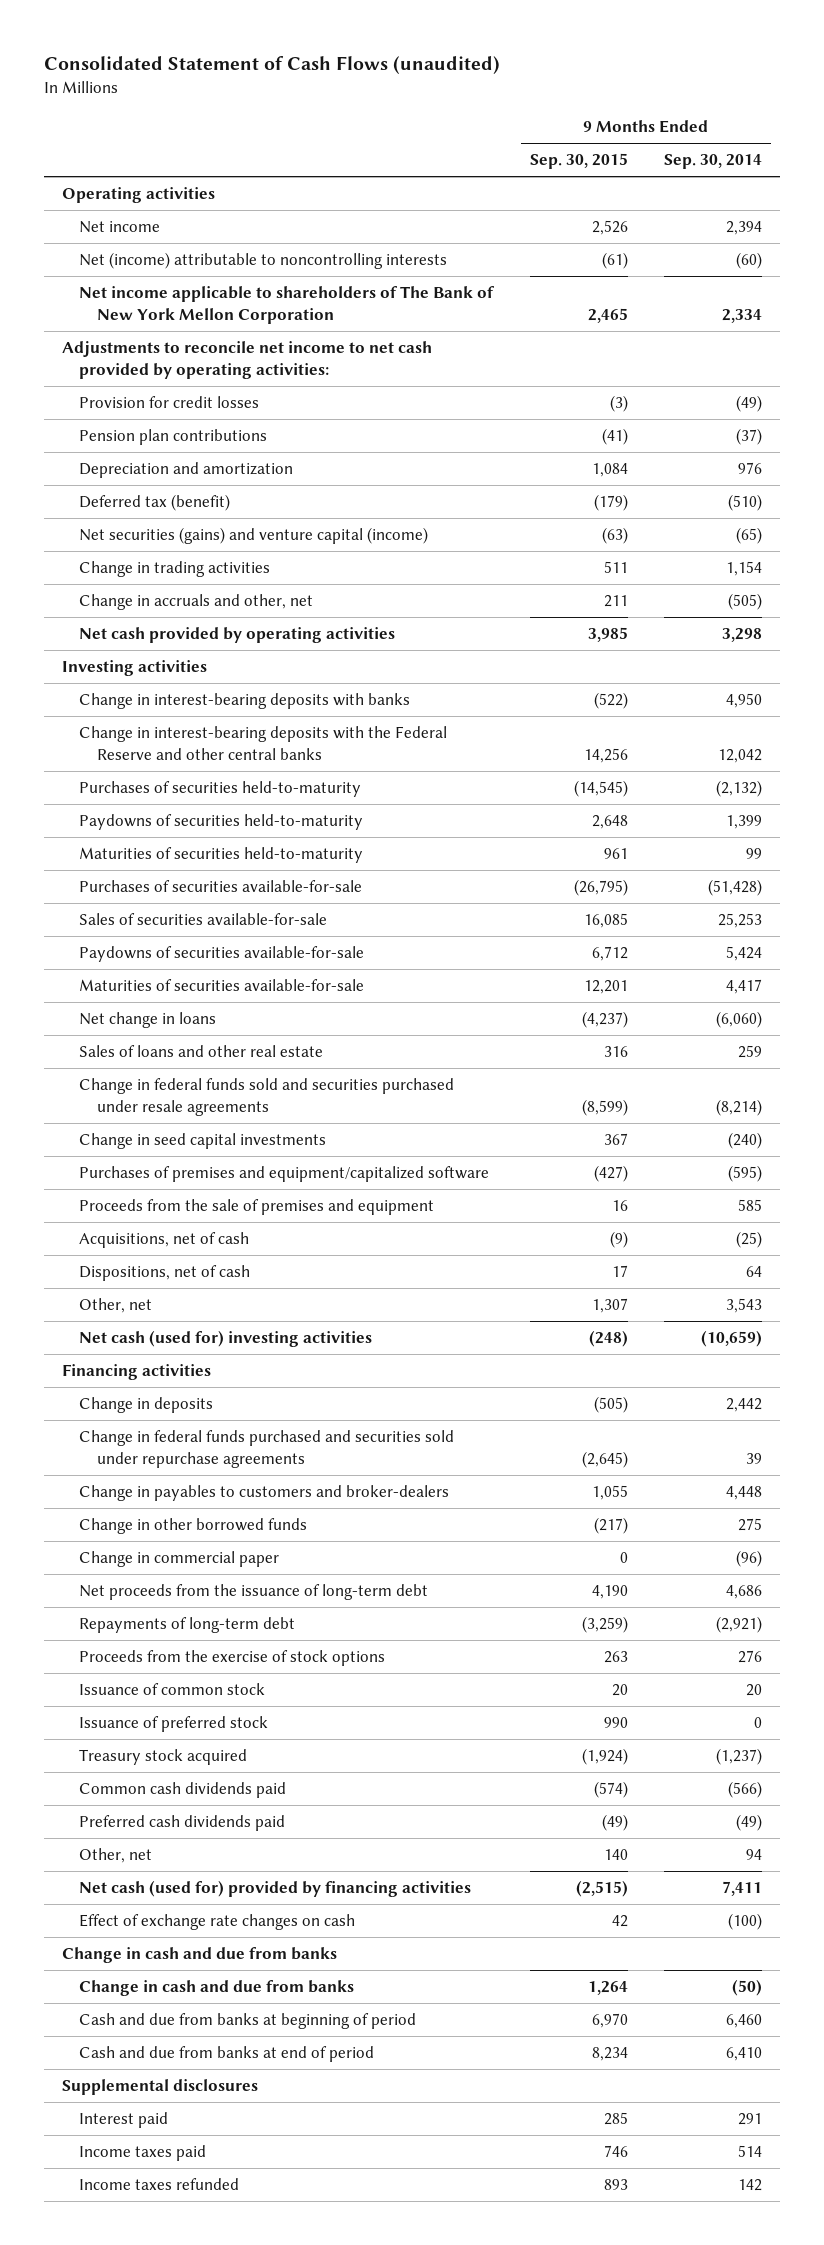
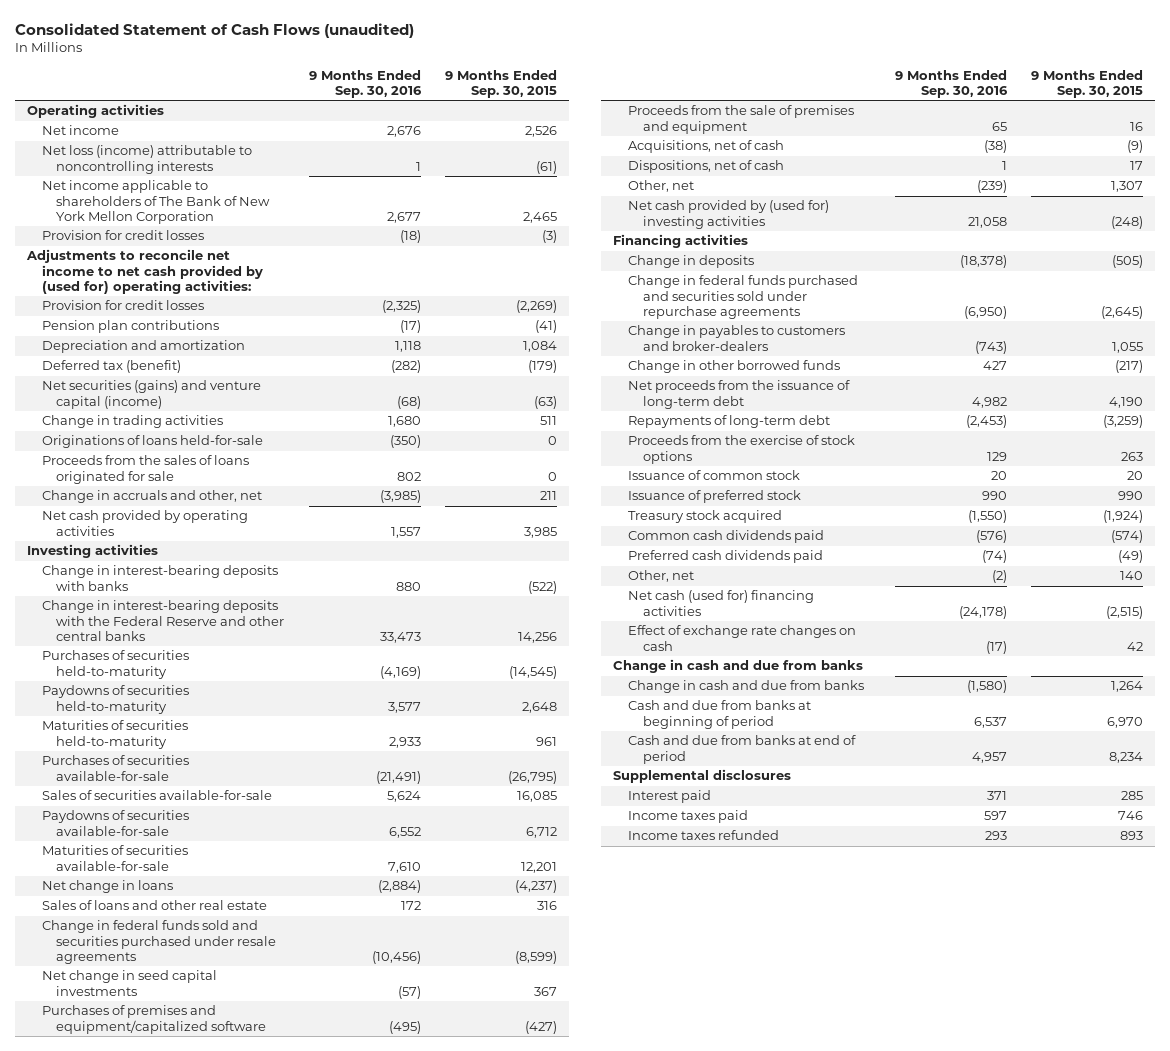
- | 9 Months Ended Sep. 30, 2015 | 9 Months Ended Sep. 30, 2014
+ | 9 Months Ended Sep. 30, 2016 | 9 Months Ended Sep. 30, 2015
- Net (income) attributable to noncontrolling interests | (61) | (60)
+ Net loss (income) attributable to noncontrolling interests | 1 | (61)
- Adjustments to reconcile net income to net cash provided by operating activities:
+ Adjustments to reconcile net income to net cash provided by (used for) operating activities:
+ Provision for credit losses | (2,325) | (2,269)
+ Originations of loans held-for-sale | (350) | 0
+ Proceeds from the sales of loans originated for sale | 802 | 0
- Change in seed capital investments | 367 | (240)
+ Net change in seed capital investments | (57) | 367
- Net cash (used for) investing activities | (248) | (10,659)
+ Net cash provided by (used for) investing activities | 21,058 | (248)
- Change in commercial paper | 0 | (96)
- Net cash (used for) provided by financing activities | (2,515) | 7,411
+ Net cash (used for) financing activities | (24,178) | (2,515)

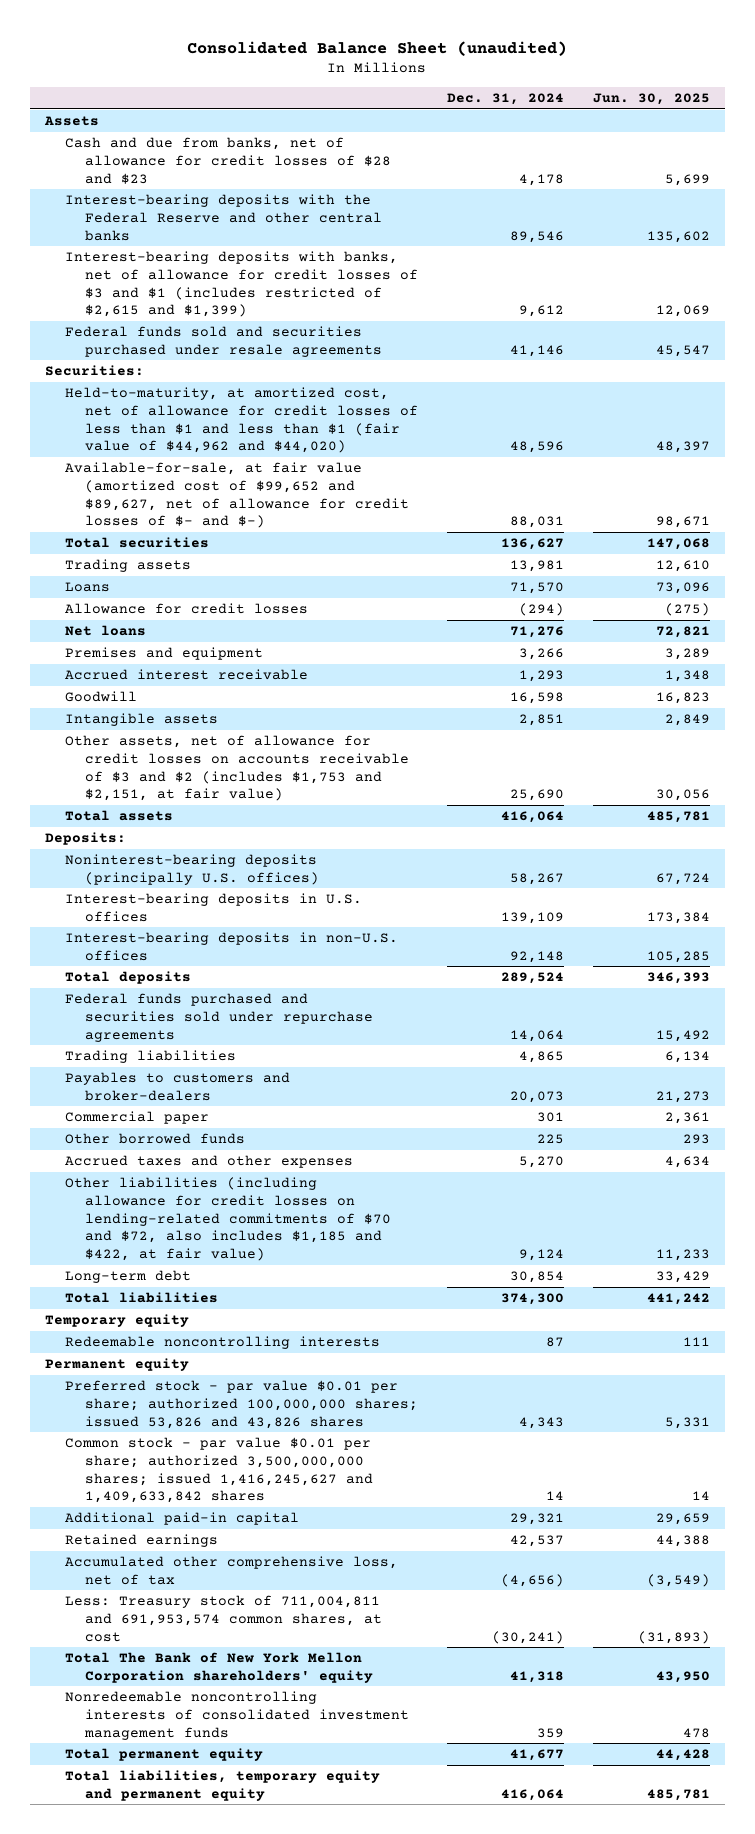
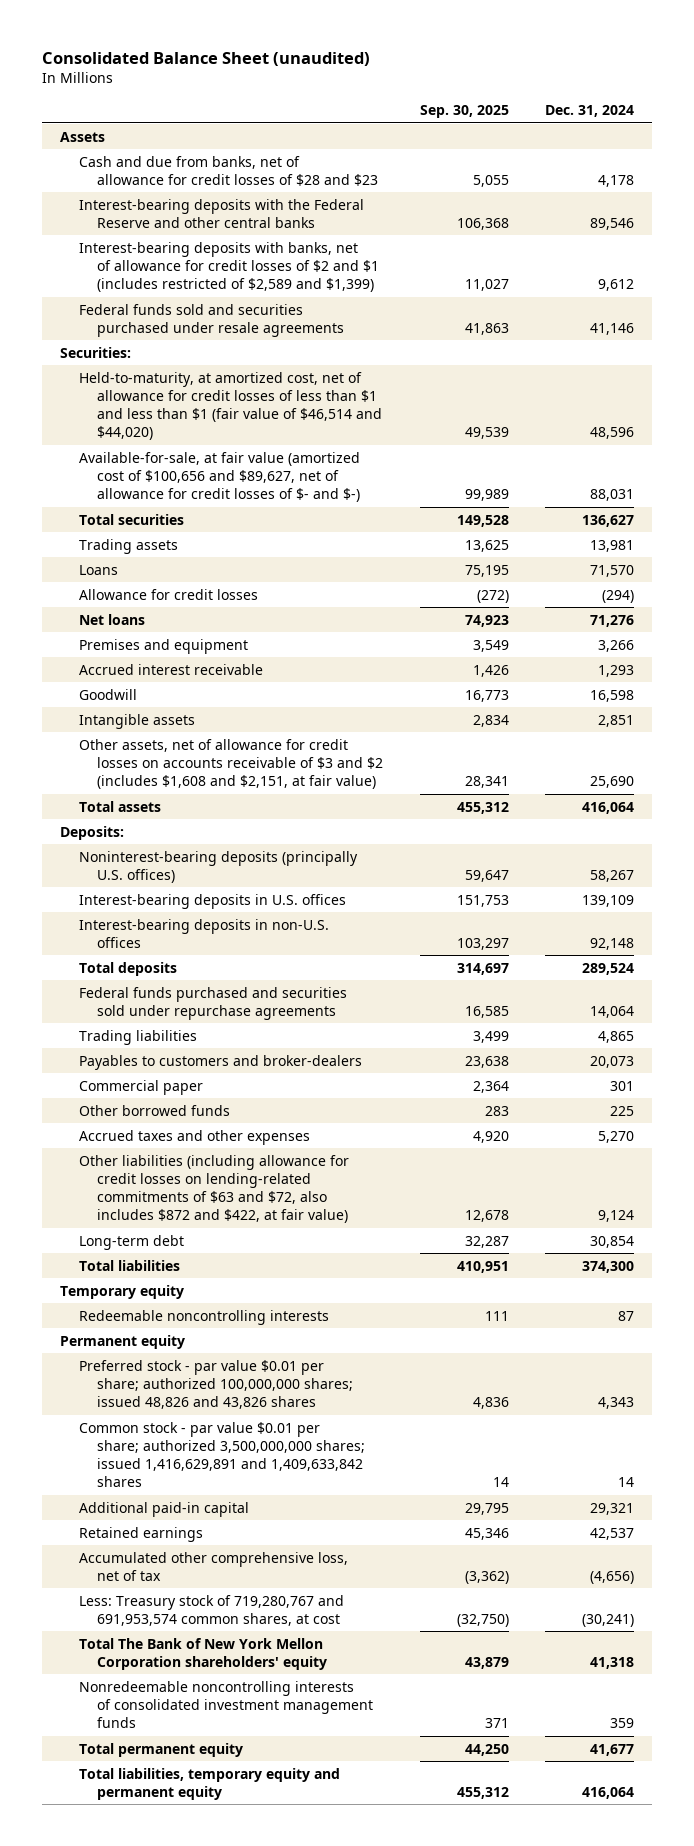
- | Dec. 31, 2024 | Jun. 30, 2025
+ | Sep. 30, 2025 | Dec. 31, 2024
- Interest-bearing deposits with banks, net of allowance for credit losses of $3 and $1 (includes restricted of $2,615 and $1,399) | 9,612 | 12,069
+ Interest-bearing deposits with banks, net of allowance for credit losses of $2 and $1 (includes restricted of $2,589 and $1,399) | 11,027 | 9,612
- Held-to-maturity, at amortized cost, net of allowance for credit losses of less than $1 and less than $1 (fair value of $44,962 and $44,020) | 48,596 | 48,397
- Available-for-sale, at fair value (amortized cost of $99,652 and $89,627, net of allowance for credit losses of $- and $-) | 88,031 | 98,671
+ Held-to-maturity, at amortized cost, net of allowance for credit losses of less than $1 and less than $1 (fair value of $46,514 and $44,020) | 49,539 | 48,596
+ Available-for-sale, at fair value (amortized cost of $100,656 and $89,627, net of allowance for credit losses of $- and $-) | 99,989 | 88,031
- Other assets, net of allowance for credit losses on accounts receivable of $3 and $2 (includes $1,753 and $2,151, at fair value) | 25,690 | 30,056
+ Other assets, net of allowance for credit losses on accounts receivable of $3 and $2 (includes $1,608 and $2,151, at fair value) | 28,341 | 25,690
- Other liabilities (including allowance for credit losses on lending-related commitments of $70 and $72, also includes $1,185 and $422, at fair value) | 9,124 | 11,233
+ Other liabilities (including allowance for credit losses on lending-related commitments of $63 and $72, also includes $872 and $422, at fair value) | 12,678 | 9,124
- Preferred stock - par value $0.01 per share; authorized 100,000,000 shares; issued 53,826 and 43,826 shares | 4,343 | 5,331
- Common stock - par value $0.01 per share; authorized 3,500,000,000 shares; issued 1,416,245,627 and 1,409,633,842 shares | 14 | 14
+ Preferred stock - par value $0.01 per share; authorized 100,000,000 shares; issued 48,826 and 43,826 shares | 4,836 | 4,343
+ Common stock - par value $0.01 per share; authorized 3,500,000,000 shares; issued 1,416,629,891 and 1,409,633,842 shares | 14 | 14
- Less: Treasury stock of 711,004,811 and 691,953,574 common shares, at cost | (30,241) | (31,893)
+ Less: Treasury stock of 719,280,767 and 691,953,574 common shares, at cost | (32,750) | (30,241)

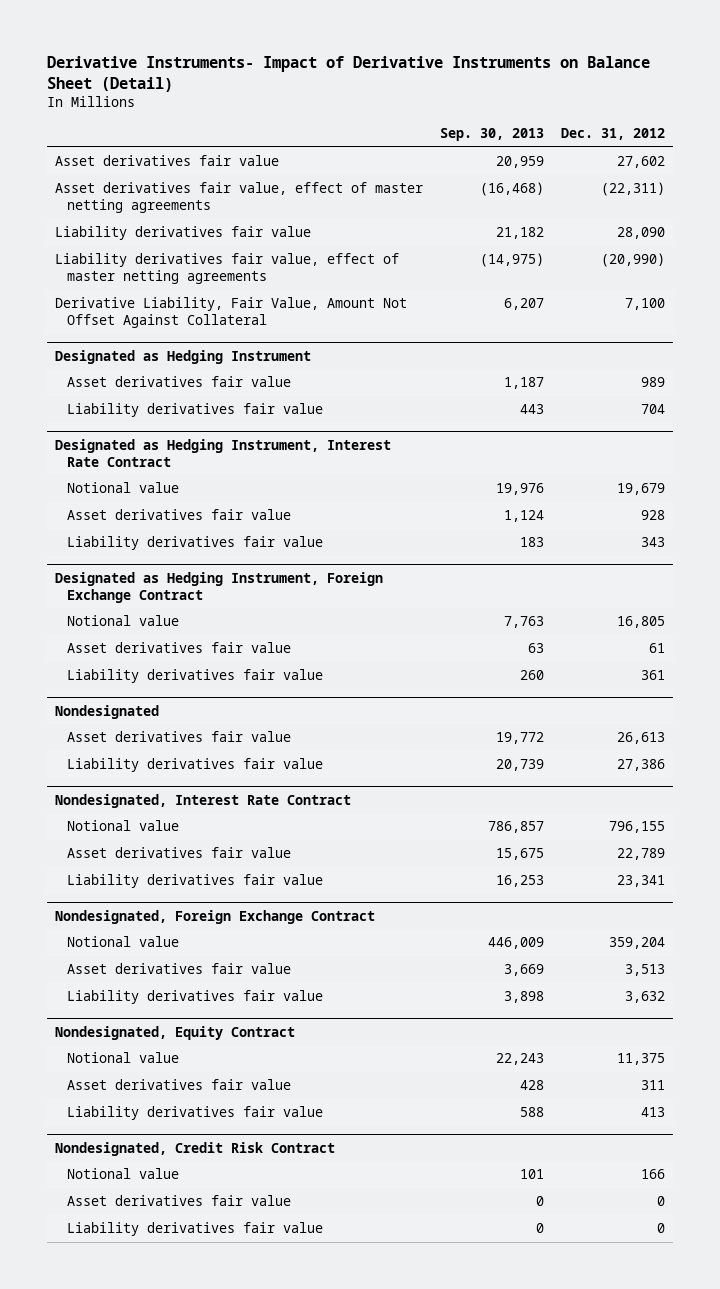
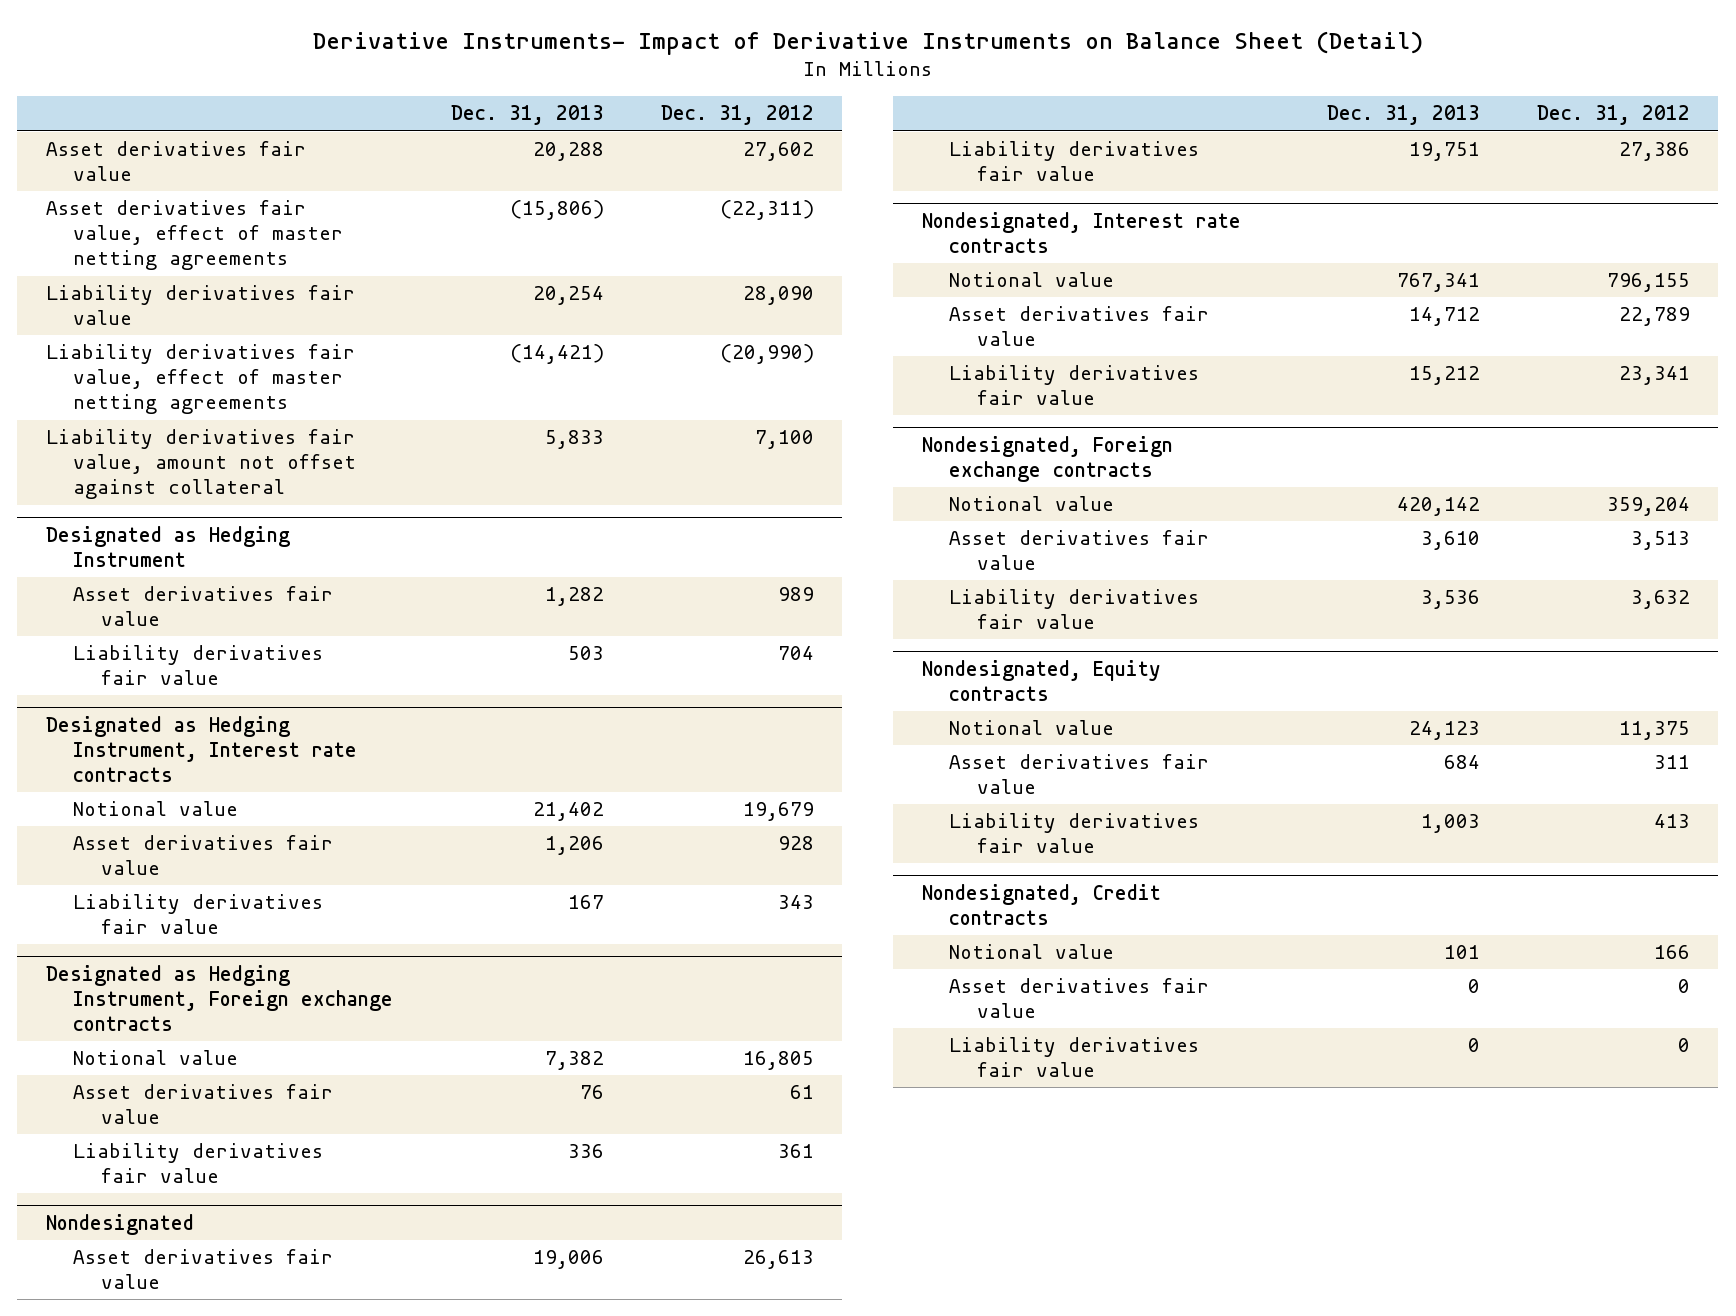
- | Sep. 30, 2013 | Dec. 31, 2012
+ | Dec. 31, 2013 | Dec. 31, 2012
- Derivative Liability, Fair Value, Amount Not Offset Against Collateral | 6,207 | 7,100
+ Liability derivatives fair value, amount not offset against collateral | 5,833 | 7,100
- Designated as Hedging Instrument, Interest Rate Contract
+ Designated as Hedging Instrument, Interest rate contracts
- Designated as Hedging Instrument, Foreign Exchange Contract
+ Designated as Hedging Instrument, Foreign exchange contracts
- Nondesignated, Interest Rate Contract
+ Nondesignated, Interest rate contracts
- Nondesignated, Foreign Exchange Contract
+ Nondesignated, Foreign exchange contracts
- Nondesignated, Equity Contract
+ Nondesignated, Equity contracts
- Nondesignated, Credit Risk Contract
+ Nondesignated, Credit contracts

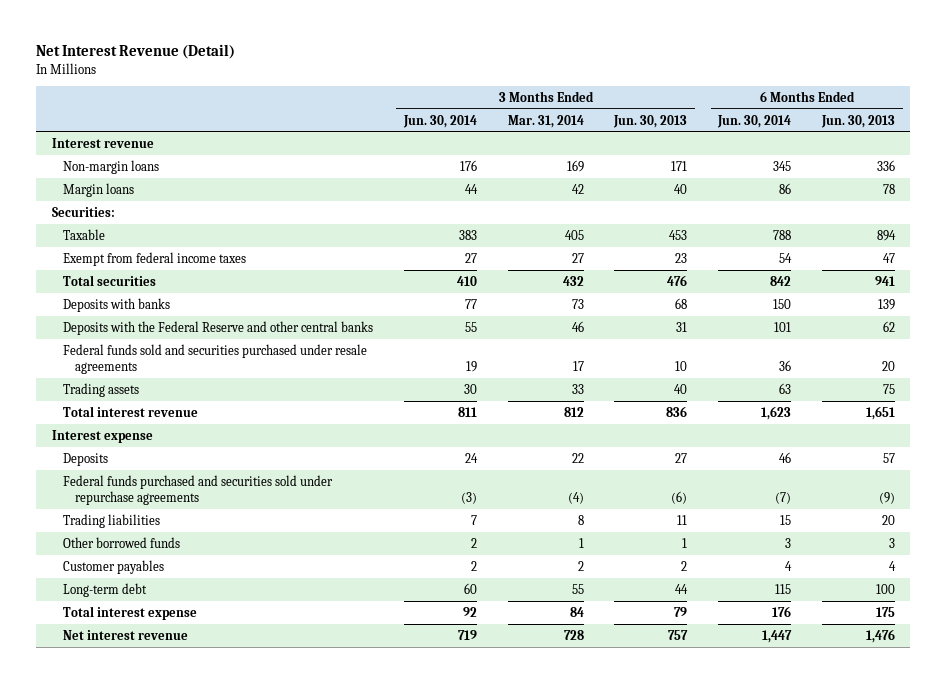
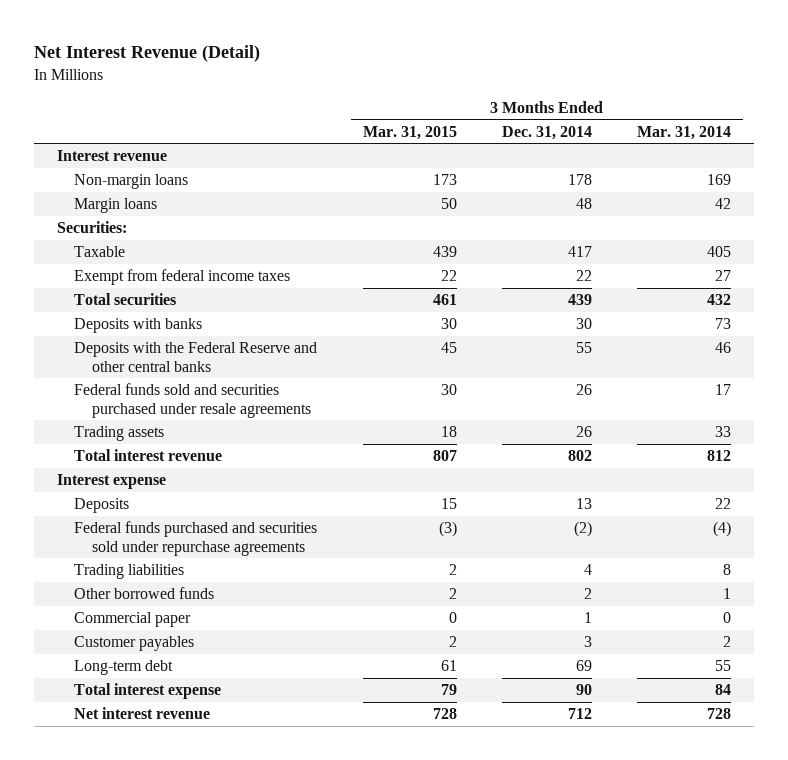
- | 3 Months Ended Jun. 30, 2014 | 3 Months Ended Mar. 31, 2014 | 3 Months Ended Jun. 30, 2013 | 6 Months Ended Jun. 30, 2014 | 6 Months Ended Jun. 30, 2013
+ | 3 Months Ended Mar. 31, 2015 | 3 Months Ended Dec. 31, 2014 | 3 Months Ended Mar. 31, 2014
+ Commercial paper | 0 | 1 | 0

